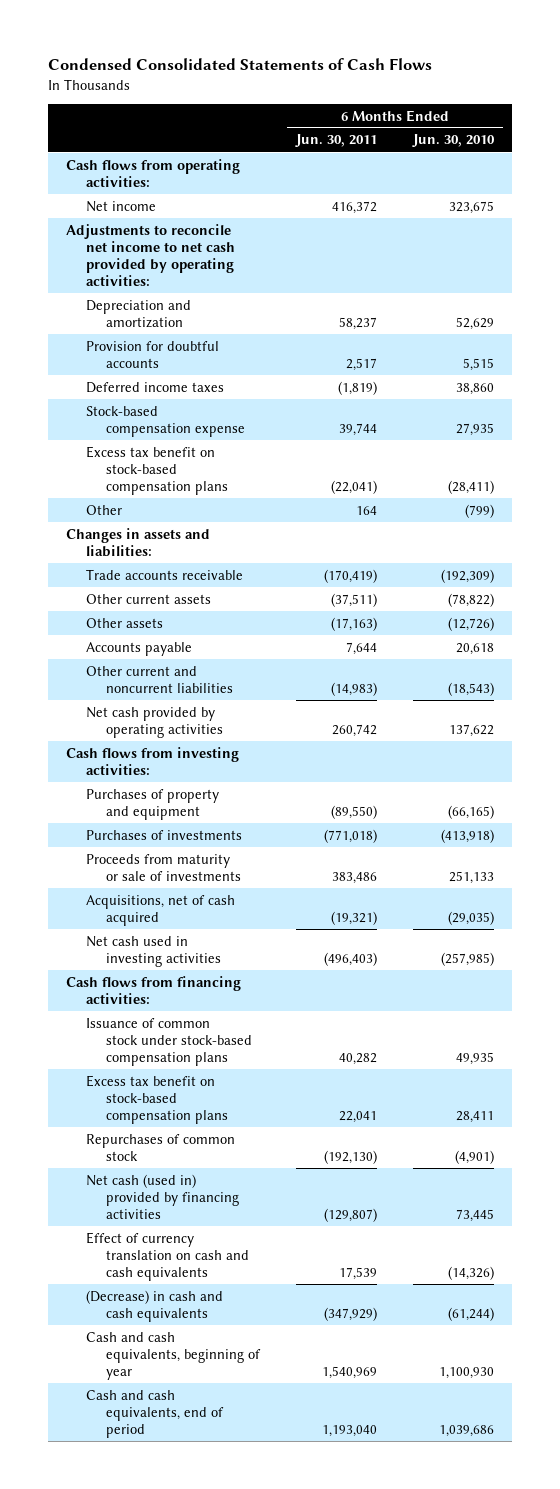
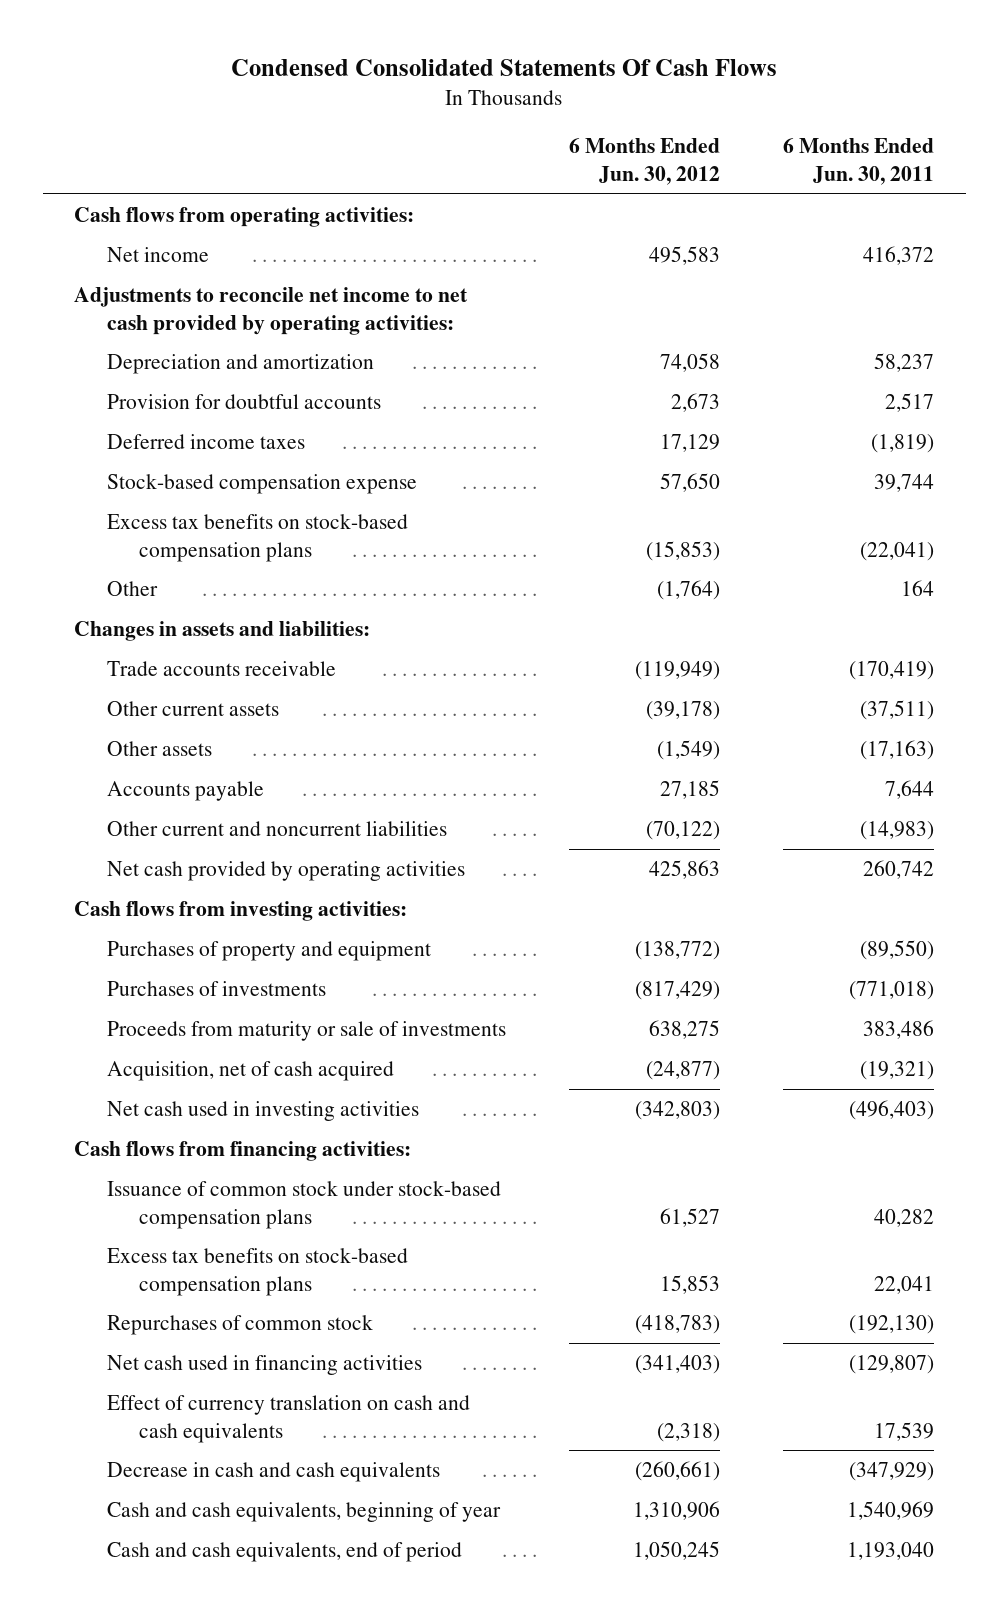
- Condensed Consolidated Statements of Cash Flows
+ Condensed Consolidated Statements Of Cash Flows
- | 6 Months Ended Jun. 30, 2011 | 6 Months Ended Jun. 30, 2010
+ | 6 Months Ended Jun. 30, 2012 | 6 Months Ended Jun. 30, 2011
- Excess tax benefit on stock-based compensation plans | (22,041) | (28,411)
+ Excess tax benefits on stock-based compensation plans | (15,853) | (22,041)
- Acquisitions, net of cash acquired | (19,321) | (29,035)
+ Acquisition, net of cash acquired | (24,877) | (19,321)
- Excess tax benefit on stock-based compensation plans | 22,041 | 28,411
+ Excess tax benefits on stock-based compensation plans | 15,853 | 22,041
- Net cash (used in) provided by financing activities | (129,807) | 73,445
+ Net cash used in financing activities | (341,403) | (129,807)
- (Decrease) in cash and cash equivalents | (347,929) | (61,244)
+ Decrease in cash and cash equivalents | (260,661) | (347,929)

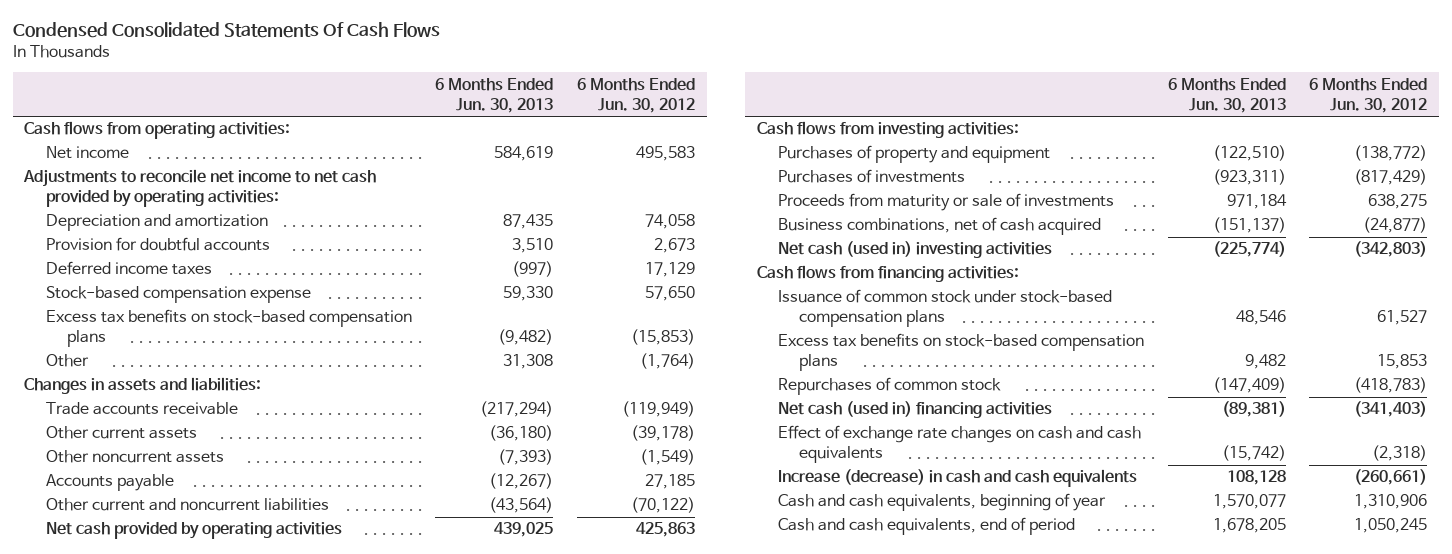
- | 6 Months Ended Jun. 30, 2012 | 6 Months Ended Jun. 30, 2011
+ | 6 Months Ended Jun. 30, 2013 | 6 Months Ended Jun. 30, 2012
- Other assets | (1,549) | (17,163)
+ Other noncurrent assets | (7,393) | (1,549)
- Acquisition, net of cash acquired | (24,877) | (19,321)
- Net cash used in investing activities | (342,803) | (496,403)
+ Business combinations, net of cash acquired | (151,137) | (24,877)
+ Net cash (used in) investing activities | (225,774) | (342,803)
- Net cash used in financing activities | (341,403) | (129,807)
- Effect of currency translation on cash and cash equivalents | (2,318) | 17,539
- Decrease in cash and cash equivalents | (260,661) | (347,929)
+ Net cash (used in) financing activities | (89,381) | (341,403)
+ Effect of exchange rate changes on cash and cash equivalents | (15,742) | (2,318)
+ Increase (decrease) in cash and cash equivalents | 108,128 | (260,661)

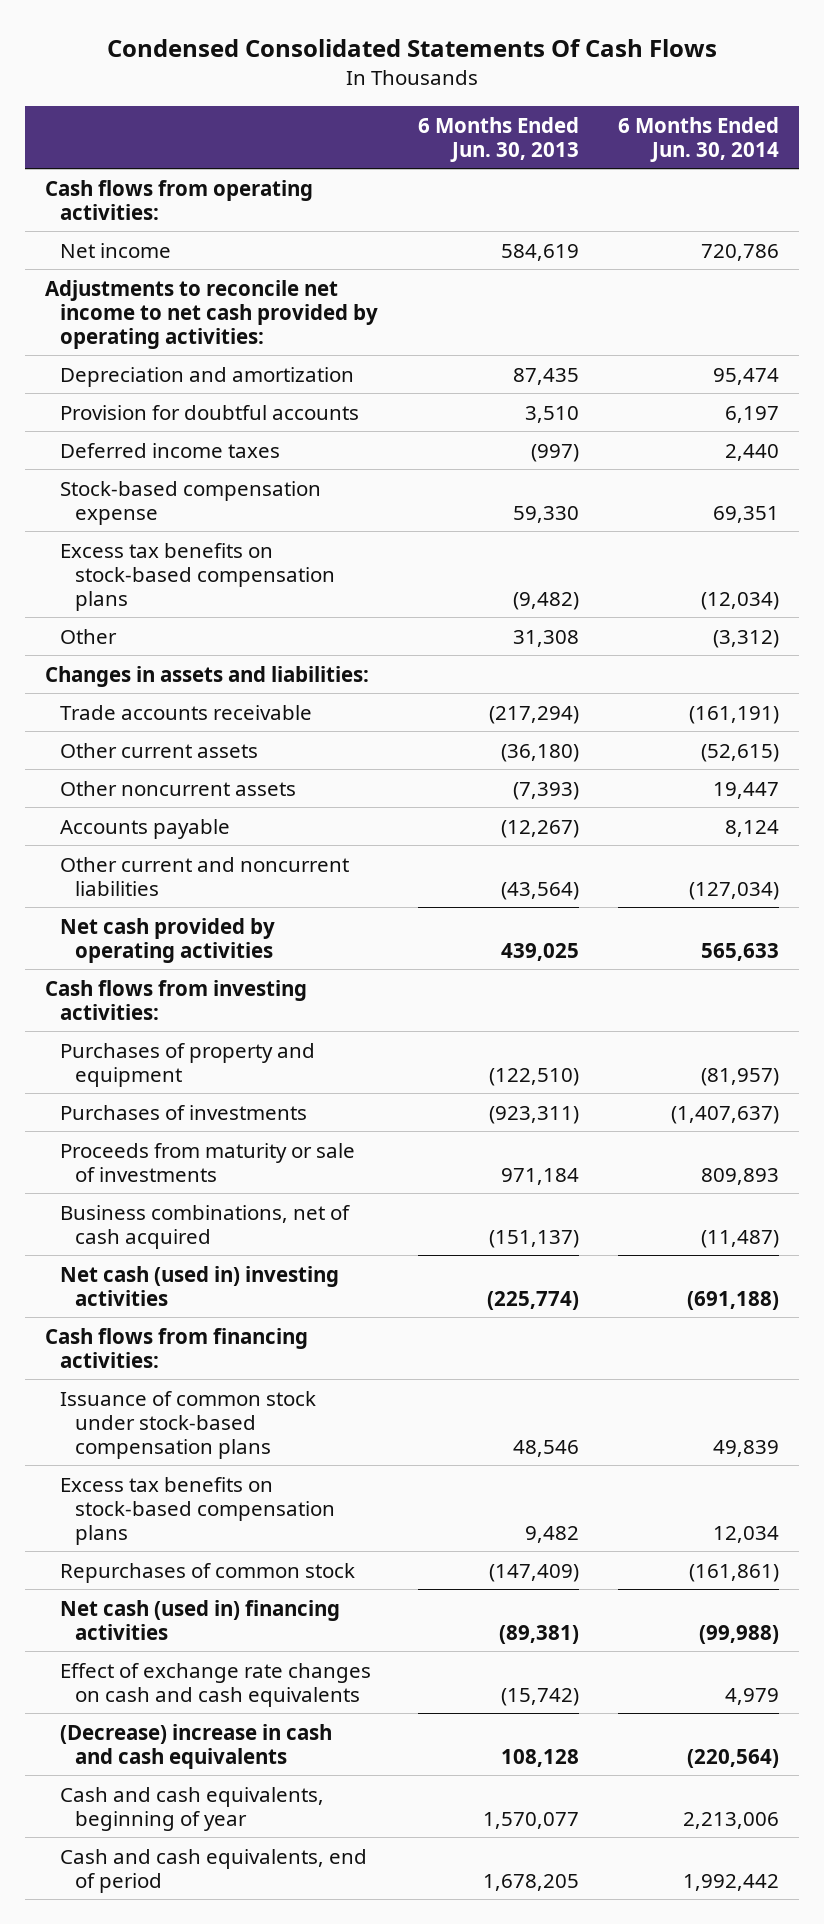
- | 6 Months Ended Jun. 30, 2013 | 6 Months Ended Jun. 30, 2012
+ | 6 Months Ended Jun. 30, 2013 | 6 Months Ended Jun. 30, 2014
- Increase (decrease) in cash and cash equivalents | 108,128 | (260,661)
+ (Decrease) increase in cash and cash equivalents | 108,128 | (220,564)

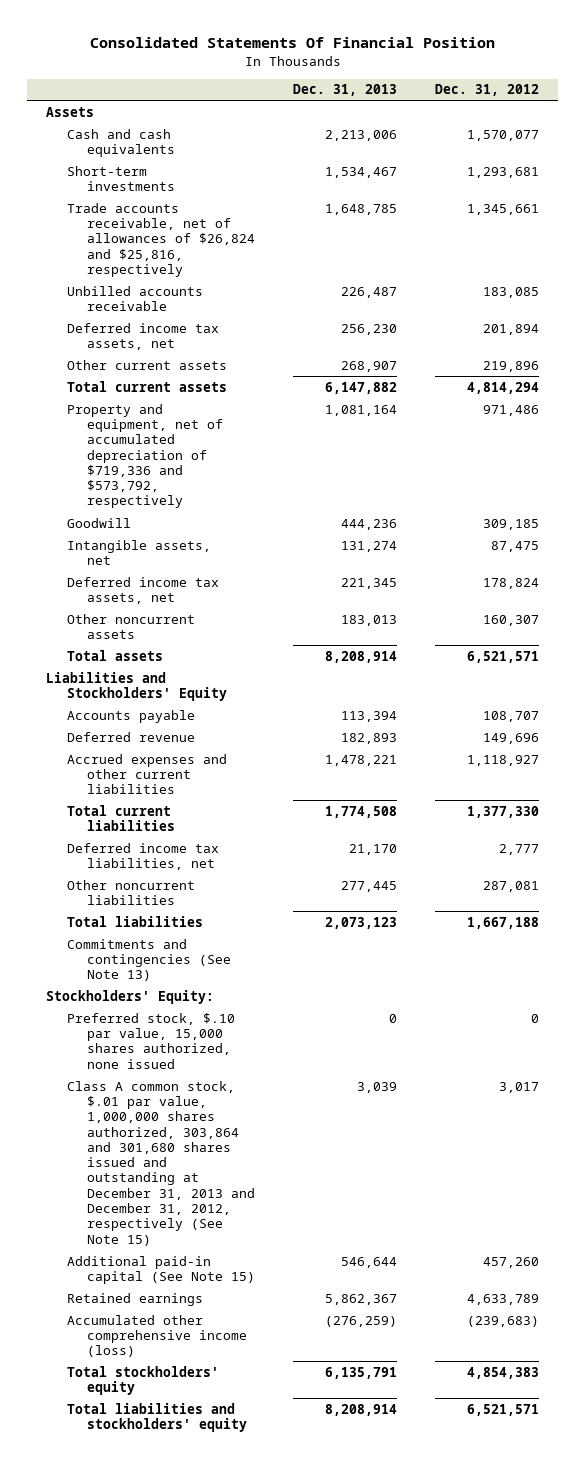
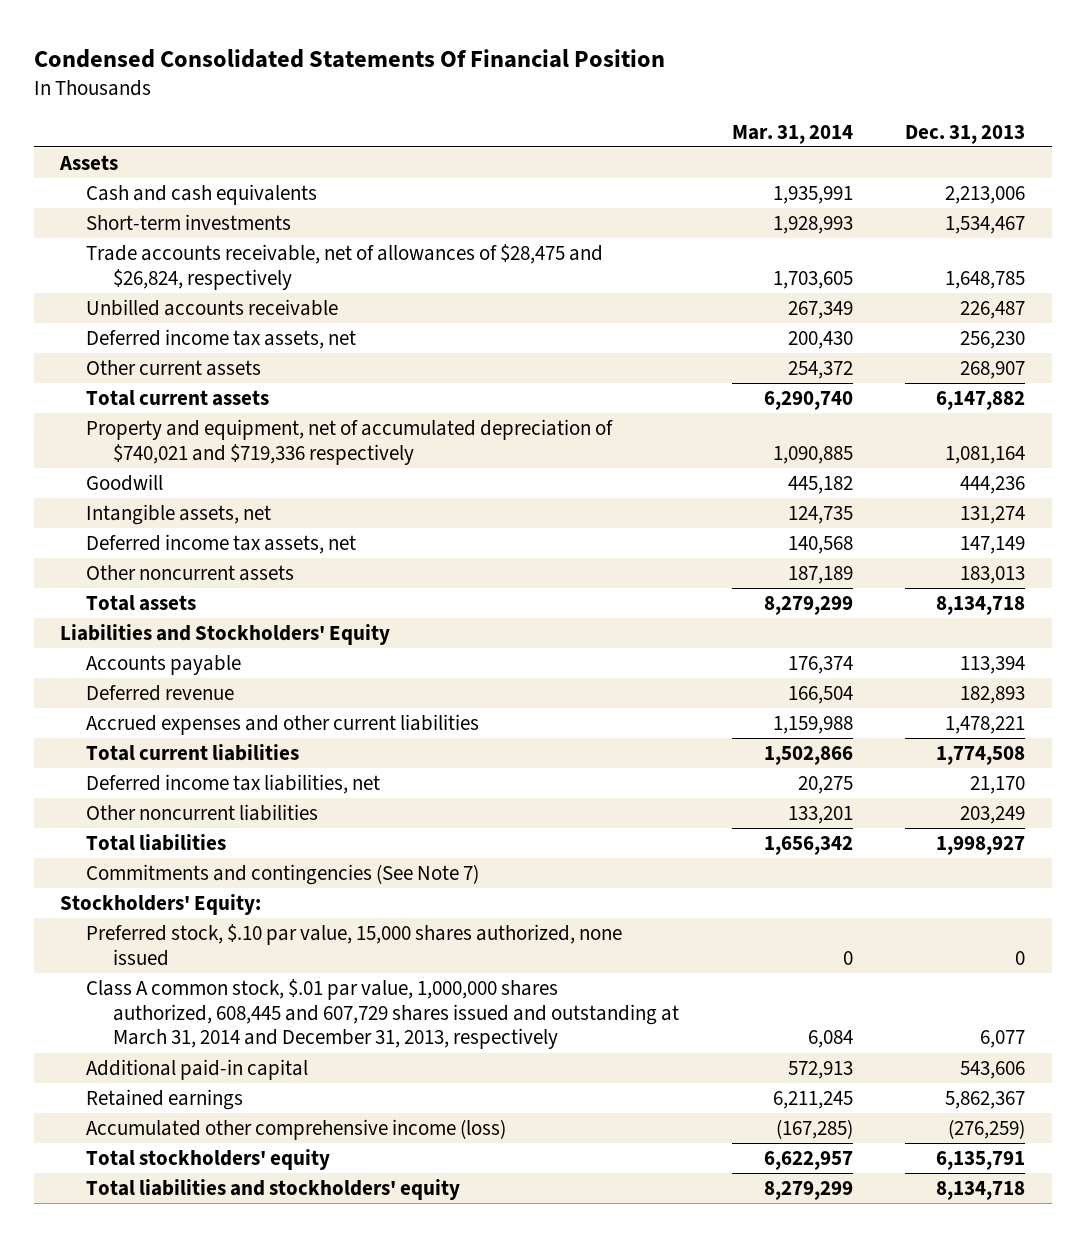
- Consolidated Statements Of Financial Position
+ Condensed Consolidated Statements Of Financial Position
- | Dec. 31, 2013 | Dec. 31, 2012
+ | Mar. 31, 2014 | Dec. 31, 2013
- Trade accounts receivable, net of allowances of $26,824 and $25,816, respectively | 1,648,785 | 1,345,661
+ Trade accounts receivable, net of allowances of $28,475 and $26,824, respectively | 1,703,605 | 1,648,785
- Property and equipment, net of accumulated depreciation of $719,336 and $573,792, respectively | 1,081,164 | 971,486
+ Property and equipment, net of accumulated depreciation of $740,021 and $719,336 respectively | 1,090,885 | 1,081,164
- Deferred income tax assets, net | 221,345 | 178,824
+ Deferred income tax assets, net | 140,568 | 147,149
- Total assets | 8,208,914 | 6,521,571
+ Total assets | 8,279,299 | 8,134,718
- Other noncurrent liabilities | 277,445 | 287,081
- Total liabilities | 2,073,123 | 1,667,188
- Commitments and contingencies (See Note 13)
+ Other noncurrent liabilities | 133,201 | 203,249
+ Total liabilities | 1,656,342 | 1,998,927
+ Commitments and contingencies (See Note 7)
- Class A common stock, $.01 par value, 1,000,000 shares authorized, 303,864 and 301,680 shares issued and outstanding at December 31, 2013 and December 31, 2012, respectively (See Note 15) | 3,039 | 3,017
- Additional paid-in capital (See Note 15) | 546,644 | 457,260
+ Class A common stock, $.01 par value, 1,000,000 shares authorized, 608,445 and 607,729 shares issued and outstanding at March 31, 2014 and December 31, 2013, respectively | 6,084 | 6,077
+ Additional paid-in capital | 572,913 | 543,606
- Total liabilities and stockholders' equity | 8,208,914 | 6,521,571
+ Total liabilities and stockholders' equity | 8,279,299 | 8,134,718

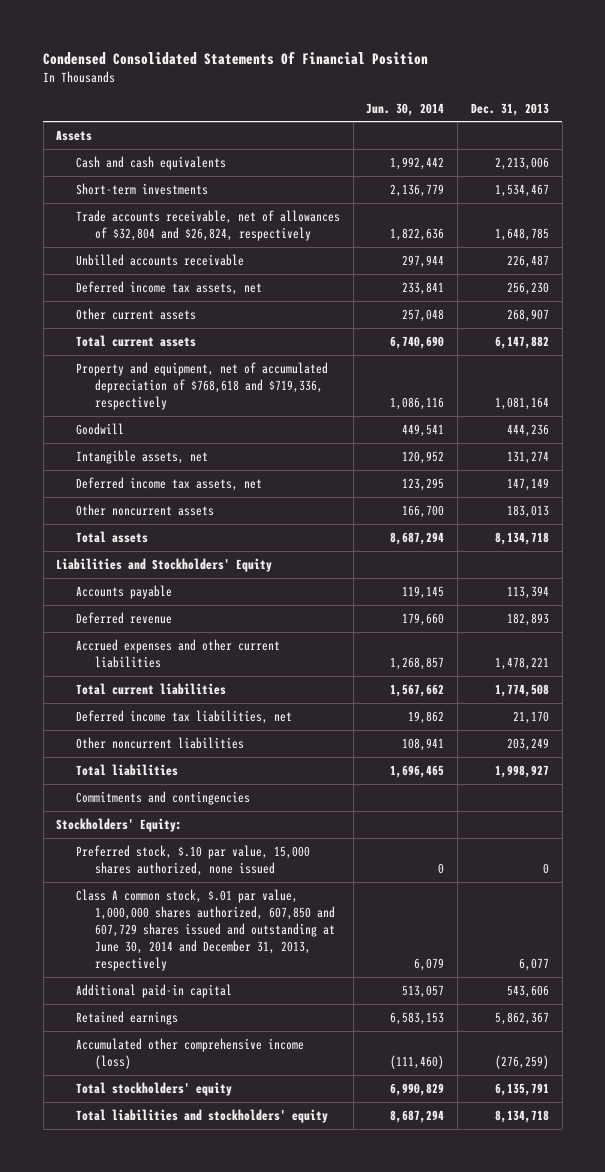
- | Mar. 31, 2014 | Dec. 31, 2013
+ | Jun. 30, 2014 | Dec. 31, 2013
- Trade accounts receivable, net of allowances of $28,475 and $26,824, respectively | 1,703,605 | 1,648,785
+ Trade accounts receivable, net of allowances of $32,804 and $26,824, respectively | 1,822,636 | 1,648,785
- Property and equipment, net of accumulated depreciation of $740,021 and $719,336 respectively | 1,090,885 | 1,081,164
+ Property and equipment, net of accumulated depreciation of $768,618 and $719,336, respectively | 1,086,116 | 1,081,164
- Commitments and contingencies (See Note 7)
+ Commitments and contingencies
- Class A common stock, $.01 par value, 1,000,000 shares authorized, 608,445 and 607,729 shares issued and outstanding at March 31, 2014 and December 31, 2013, respectively | 6,084 | 6,077
+ Class A common stock, $.01 par value, 1,000,000 shares authorized, 607,850 and 607,729 shares issued and outstanding at June 30, 2014 and December 31, 2013, respectively | 6,079 | 6,077

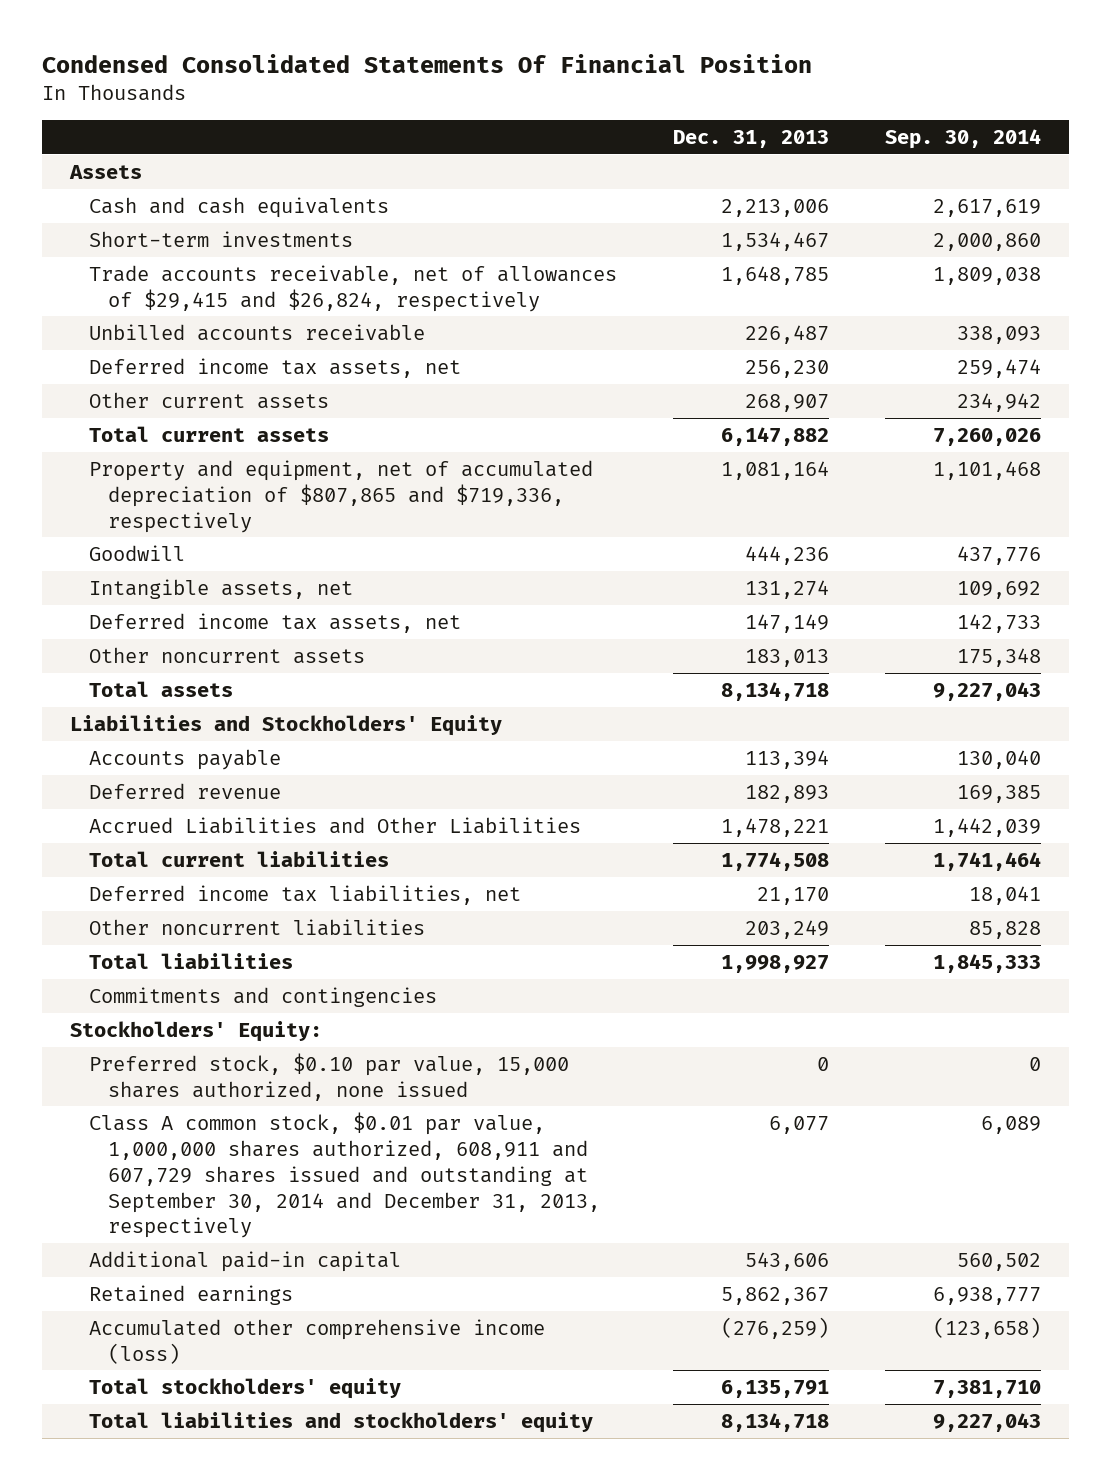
- | Jun. 30, 2014 | Dec. 31, 2013
+ | Dec. 31, 2013 | Sep. 30, 2014
- Trade accounts receivable, net of allowances of $32,804 and $26,824, respectively | 1,822,636 | 1,648,785
+ Trade accounts receivable, net of allowances of $29,415 and $26,824, respectively | 1,648,785 | 1,809,038
- Property and equipment, net of accumulated depreciation of $768,618 and $719,336, respectively | 1,086,116 | 1,081,164
+ Property and equipment, net of accumulated depreciation of $807,865 and $719,336, respectively | 1,081,164 | 1,101,468
- Accrued expenses and other current liabilities | 1,268,857 | 1,478,221
+ Accrued Liabilities and Other Liabilities | 1,478,221 | 1,442,039
- Preferred stock, $.10 par value, 15,000 shares authorized, none issued | 0 | 0
- Class A common stock, $.01 par value, 1,000,000 shares authorized, 607,850 and 607,729 shares issued and outstanding at June 30, 2014 and December 31, 2013, respectively | 6,079 | 6,077
+ Preferred stock, $0.10 par value, 15,000 shares authorized, none issued | 0 | 0
+ Class A common stock, $0.01 par value, 1,000,000 shares authorized, 608,911 and 607,729 shares issued and outstanding at September 30, 2014 and December 31, 2013, respectively | 6,077 | 6,089

